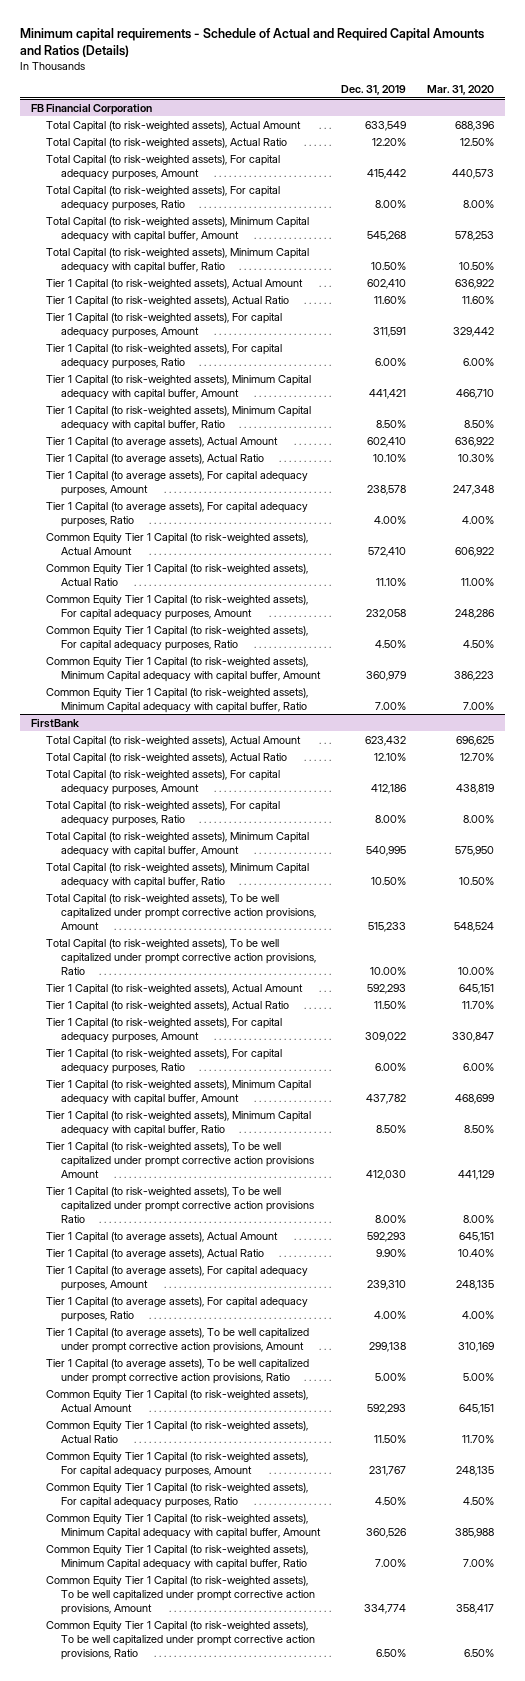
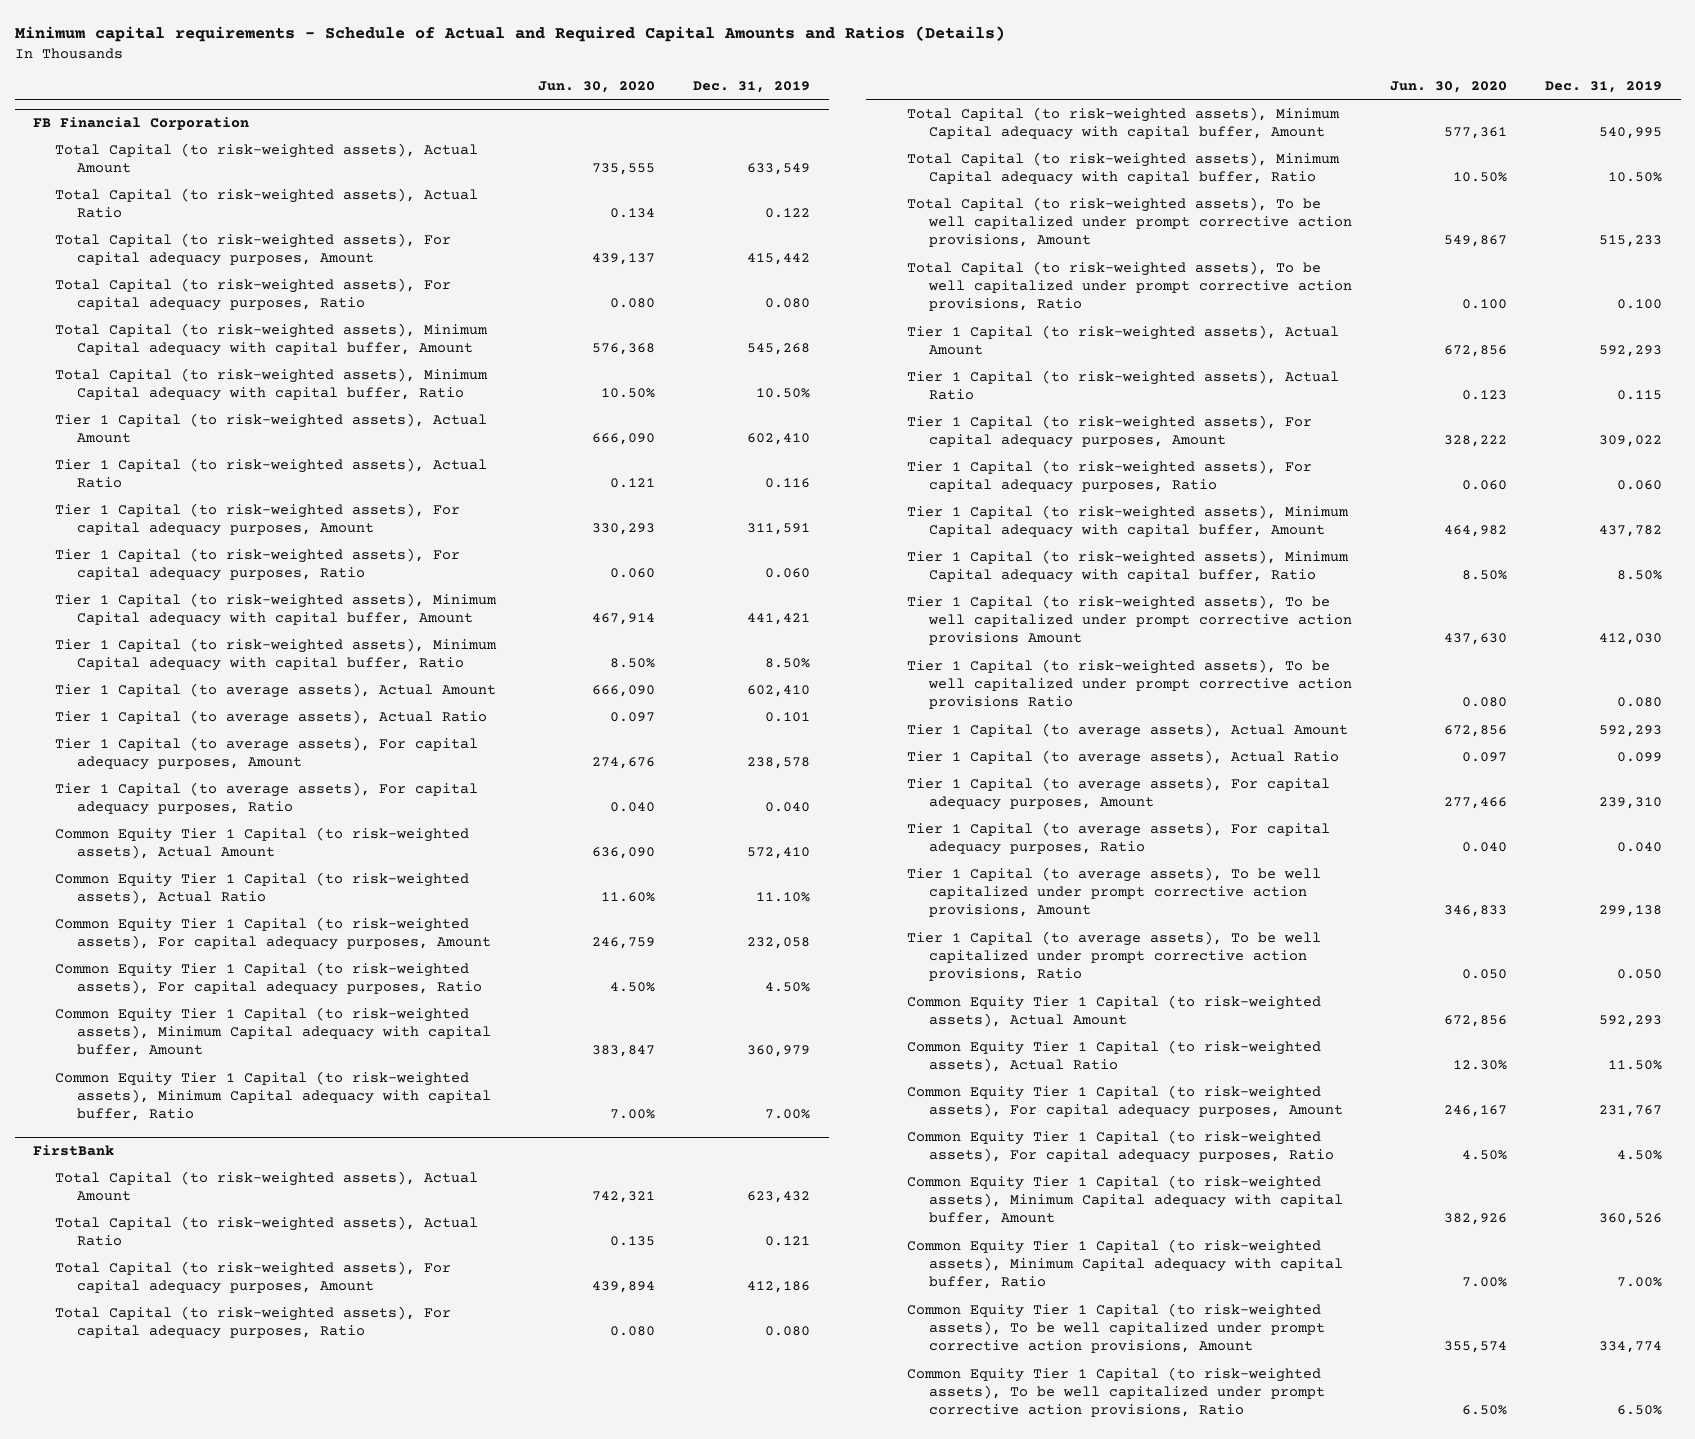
- | Dec. 31, 2019 | Mar. 31, 2020
+ | Jun. 30, 2020 | Dec. 31, 2019
@ FB Financial Corporation
- Total Capital (to risk-weighted assets), Actual Ratio | 12.20% | 12.50%
+ Total Capital (to risk-weighted assets), Actual Ratio | 0.134 | 0.122
- Total Capital (to risk-weighted assets), For capital adequacy purposes, Ratio | 8.00% | 8.00%
+ Total Capital (to risk-weighted assets), For capital adequacy purposes, Ratio | 0.080 | 0.080
- Tier 1 Capital (to risk-weighted assets), Actual Ratio | 11.60% | 11.60%
+ Tier 1 Capital (to risk-weighted assets), Actual Ratio | 0.121 | 0.116
- Tier 1 Capital (to risk-weighted assets), For capital adequacy purposes, Ratio | 6.00% | 6.00%
+ Tier 1 Capital (to risk-weighted assets), For capital adequacy purposes, Ratio | 0.060 | 0.060
- Tier 1 Capital (to average assets), Actual Ratio | 10.10% | 10.30%
+ Tier 1 Capital (to average assets), Actual Ratio | 0.097 | 0.101
- Tier 1 Capital (to average assets), For capital adequacy purposes, Ratio | 4.00% | 4.00%
+ Tier 1 Capital (to average assets), For capital adequacy purposes, Ratio | 0.040 | 0.040
@ FirstBank
- Total Capital (to risk-weighted assets), Actual Ratio | 12.10% | 12.70%
+ Total Capital (to risk-weighted assets), Actual Ratio | 0.135 | 0.121
- Total Capital (to risk-weighted assets), For capital adequacy purposes, Ratio | 8.00% | 8.00%
+ Total Capital (to risk-weighted assets), For capital adequacy purposes, Ratio | 0.080 | 0.080
- Total Capital (to risk-weighted assets), To be well capitalized under prompt corrective action provisions, Ratio | 10.00% | 10.00%
+ Total Capital (to risk-weighted assets), To be well capitalized under prompt corrective action provisions, Ratio | 0.100 | 0.100
- Tier 1 Capital (to risk-weighted assets), Actual Ratio | 11.50% | 11.70%
+ Tier 1 Capital (to risk-weighted assets), Actual Ratio | 0.123 | 0.115
- Tier 1 Capital (to risk-weighted assets), For capital adequacy purposes, Ratio | 6.00% | 6.00%
+ Tier 1 Capital (to risk-weighted assets), For capital adequacy purposes, Ratio | 0.060 | 0.060
- Tier 1 Capital (to risk-weighted assets), To be well capitalized under prompt corrective action provisions Ratio | 8.00% | 8.00%
+ Tier 1 Capital (to risk-weighted assets), To be well capitalized under prompt corrective action provisions Ratio | 0.080 | 0.080
- Tier 1 Capital (to average assets), Actual Ratio | 9.90% | 10.40%
+ Tier 1 Capital (to average assets), Actual Ratio | 0.097 | 0.099
- Tier 1 Capital (to average assets), For capital adequacy purposes, Ratio | 4.00% | 4.00%
+ Tier 1 Capital (to average assets), For capital adequacy purposes, Ratio | 0.040 | 0.040
- Tier 1 Capital (to average assets), To be well capitalized under prompt corrective action provisions, Ratio | 5.00% | 5.00%
+ Tier 1 Capital (to average assets), To be well capitalized under prompt corrective action provisions, Ratio | 0.050 | 0.050

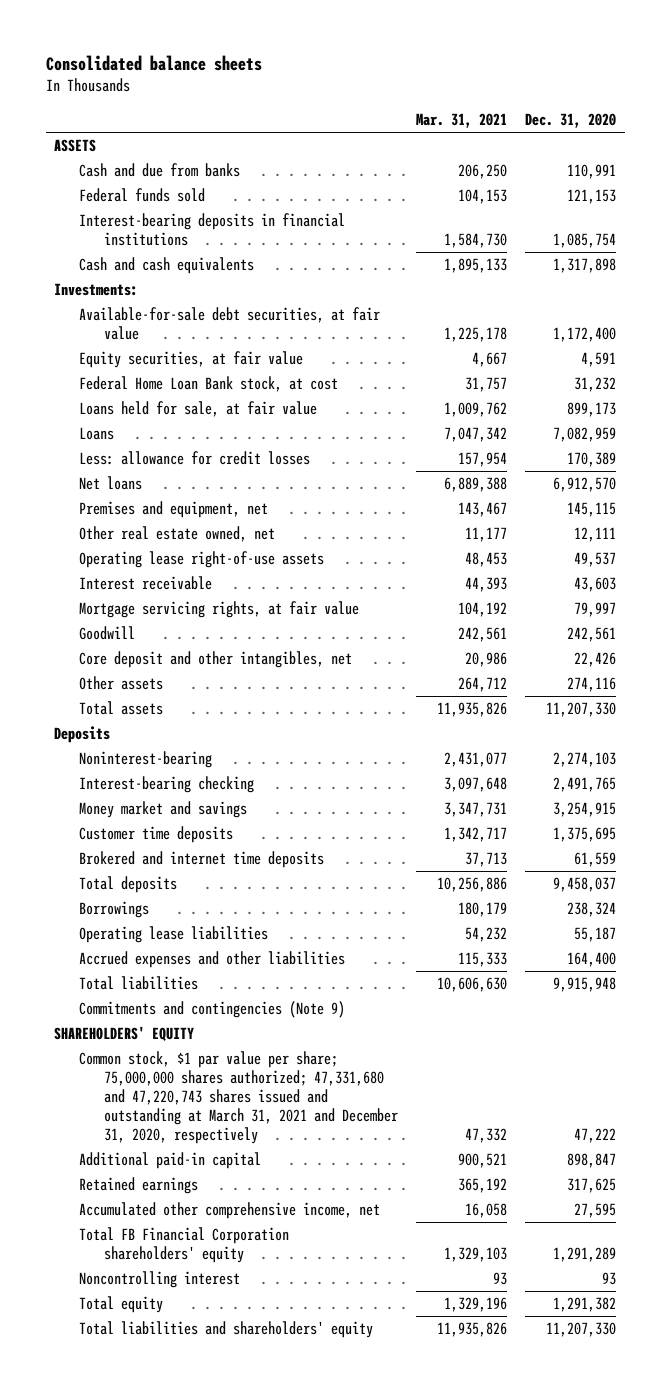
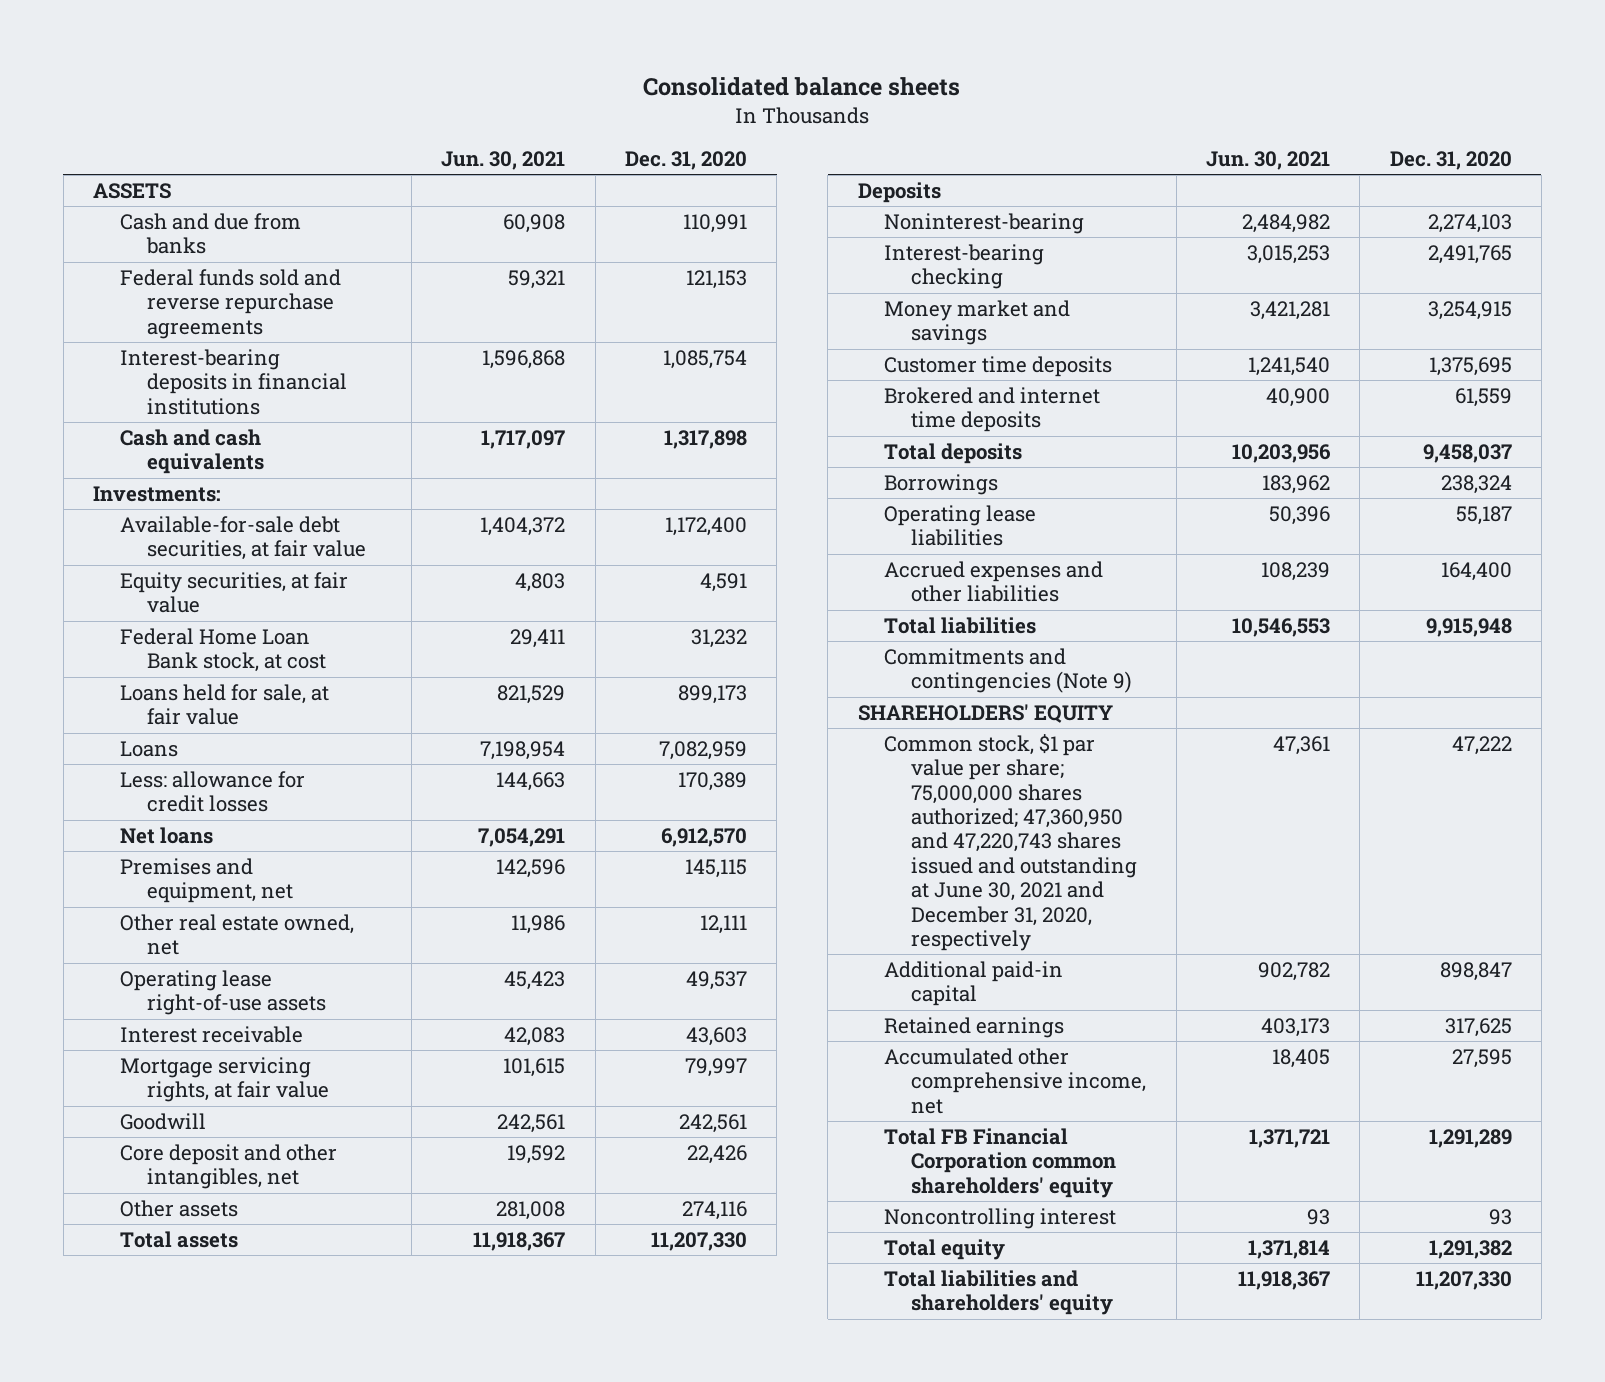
- | Mar. 31, 2021 | Dec. 31, 2020
+ | Jun. 30, 2021 | Dec. 31, 2020
- Federal funds sold | 104,153 | 121,153
+ Federal funds sold and reverse repurchase agreements | 59,321 | 121,153
- Common stock, $1 par value per share; 75,000,000 shares authorized; 47,331,680 and 47,220,743 shares issued and outstanding at March 31, 2021 and December 31, 2020, respectively | 47,332 | 47,222
+ Common stock, $1 par value per share; 75,000,000 shares authorized; 47,360,950 and 47,220,743 shares issued and outstanding at June 30, 2021 and December 31, 2020, respectively | 47,361 | 47,222
- Total FB Financial Corporation shareholders' equity | 1,329,103 | 1,291,289
+ Total FB Financial Corporation common shareholders' equity | 1,371,721 | 1,291,289

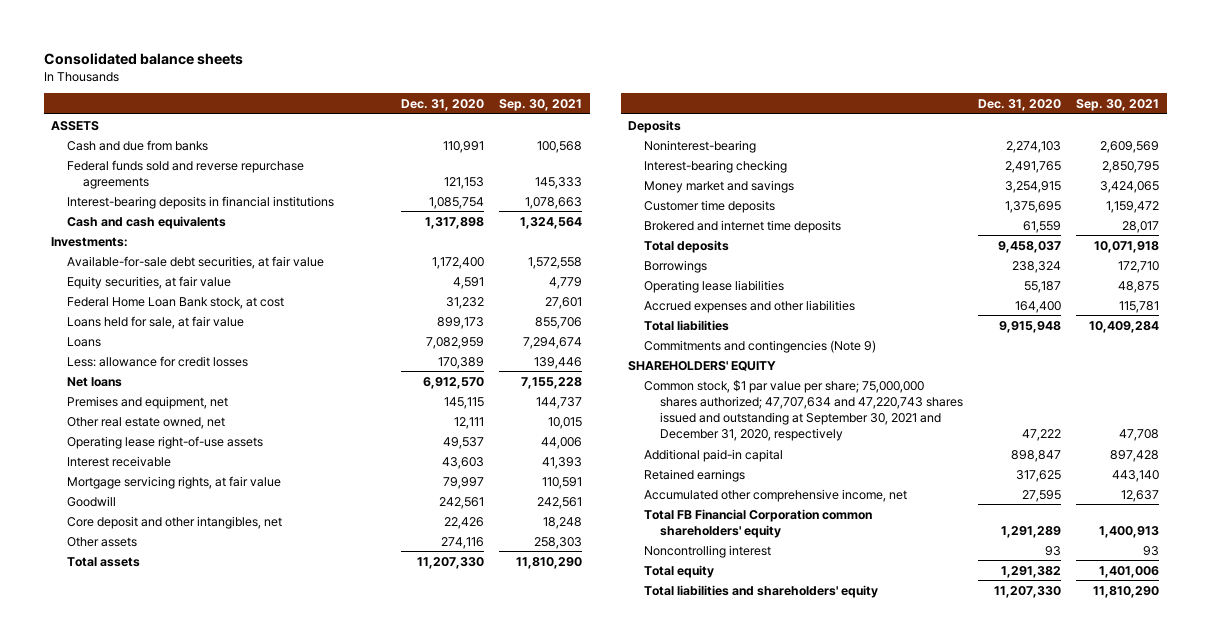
- | Jun. 30, 2021 | Dec. 31, 2020
+ | Dec. 31, 2020 | Sep. 30, 2021
- Common stock, $1 par value per share; 75,000,000 shares authorized; 47,360,950 and 47,220,743 shares issued and outstanding at June 30, 2021 and December 31, 2020, respectively | 47,361 | 47,222
+ Common stock, $1 par value per share; 75,000,000 shares authorized; 47,707,634 and 47,220,743 shares issued and outstanding at September 30, 2021 and December 31, 2020, respectively | 47,222 | 47,708

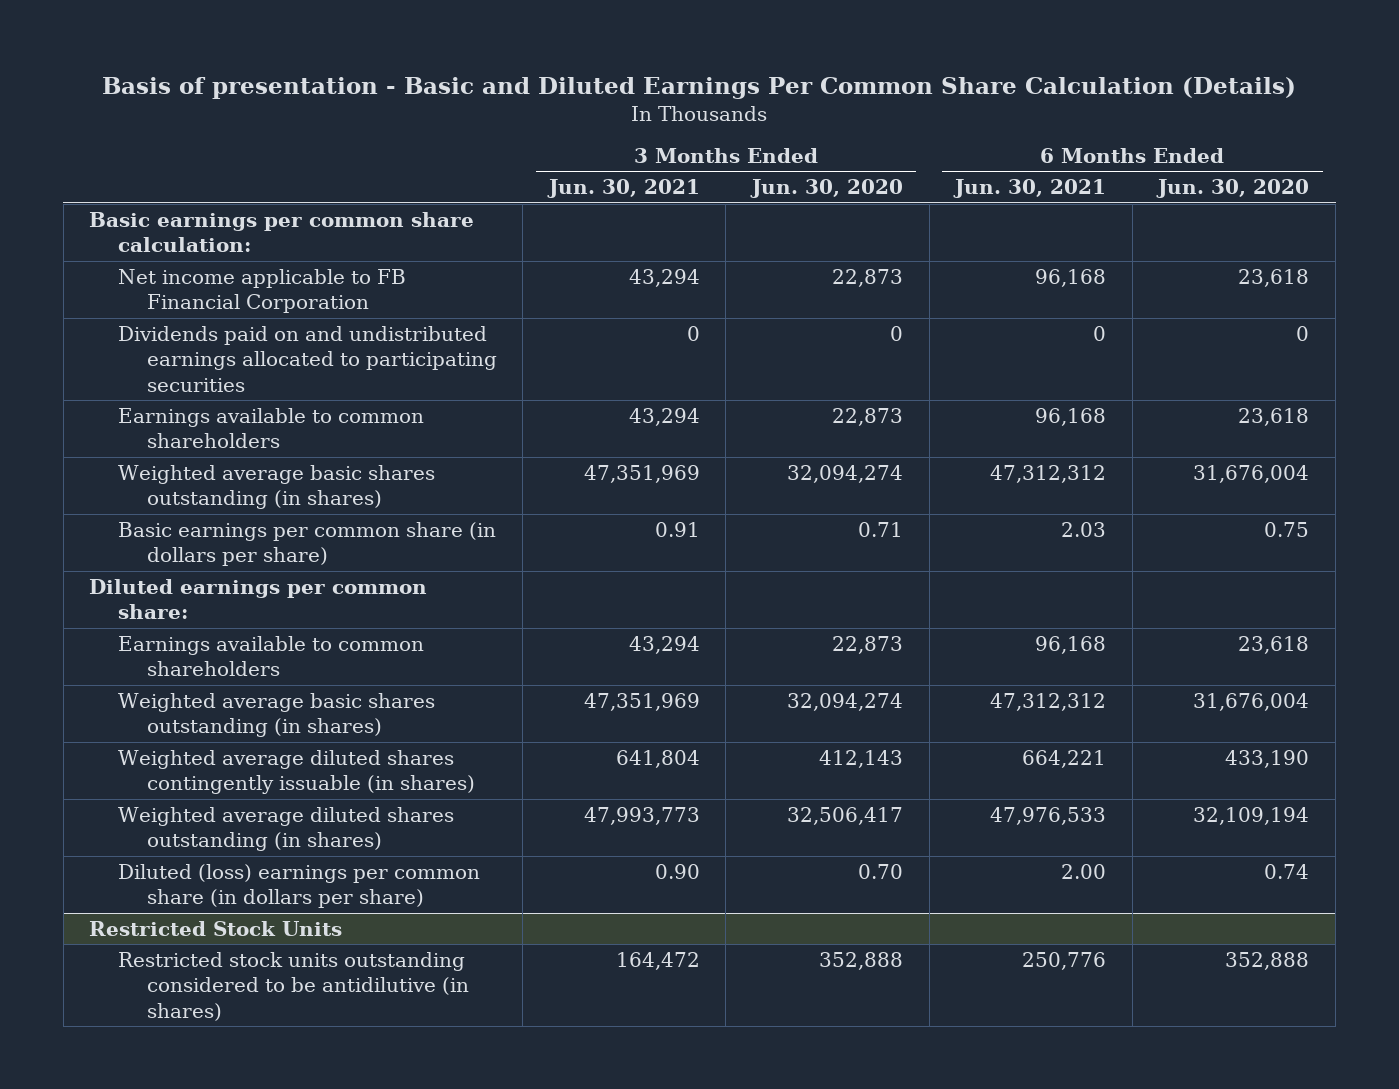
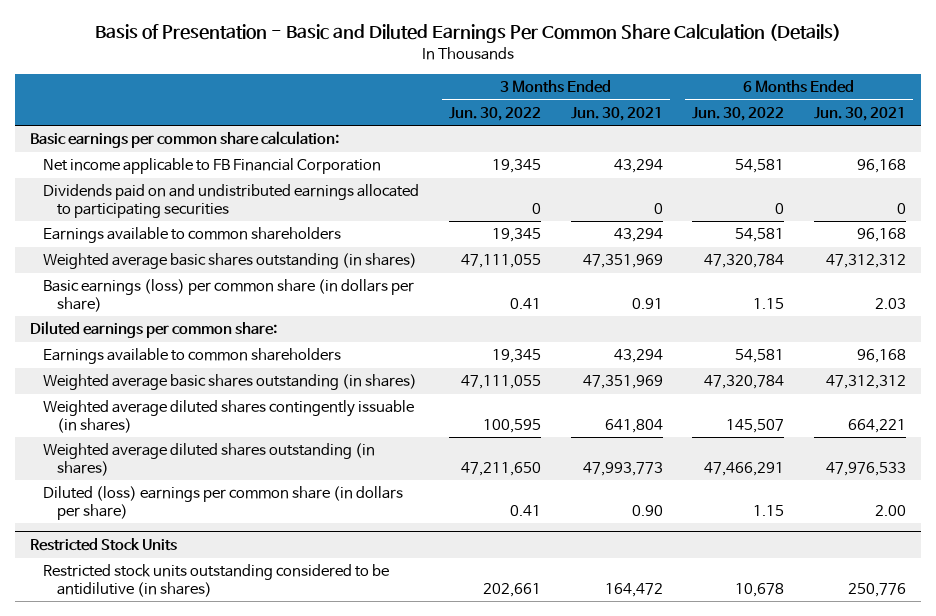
- Basis of presentation - Basic and Diluted Earnings Per Common Share Calculation (Details)
+ Basis of Presentation - Basic and Diluted Earnings Per Common Share Calculation (Details)
- | 3 Months Ended Jun. 30, 2021 | 3 Months Ended Jun. 30, 2020 | 6 Months Ended Jun. 30, 2021 | 6 Months Ended Jun. 30, 2020
+ | 3 Months Ended Jun. 30, 2022 | 3 Months Ended Jun. 30, 2021 | 6 Months Ended Jun. 30, 2022 | 6 Months Ended Jun. 30, 2021
- Basic earnings per common share (in dollars per share) | 0.91 | 0.71 | 2.03 | 0.75
+ Basic earnings (loss) per common share (in dollars per share) | 0.41 | 0.91 | 1.15 | 2.03

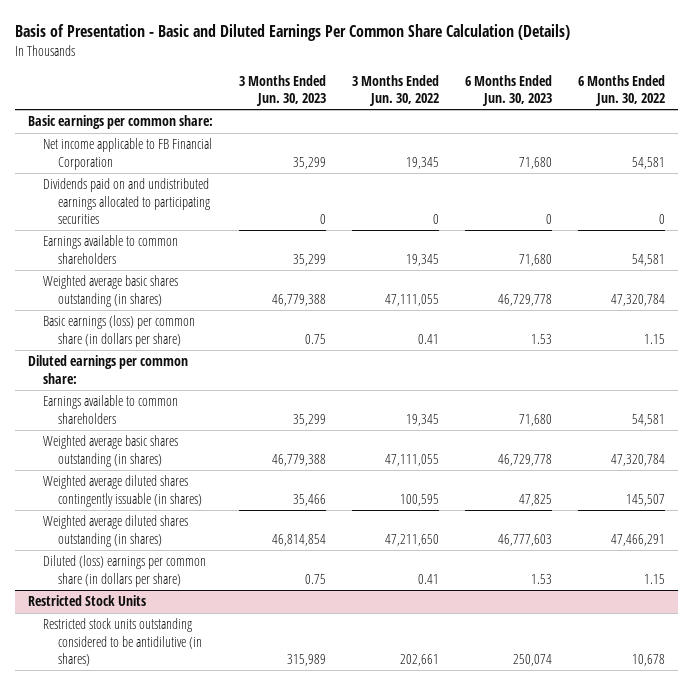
- | 3 Months Ended Jun. 30, 2022 | 3 Months Ended Jun. 30, 2021 | 6 Months Ended Jun. 30, 2022 | 6 Months Ended Jun. 30, 2021
+ | 3 Months Ended Jun. 30, 2023 | 3 Months Ended Jun. 30, 2022 | 6 Months Ended Jun. 30, 2023 | 6 Months Ended Jun. 30, 2022
- Basic earnings per common share calculation:
+ Basic earnings per common share:

